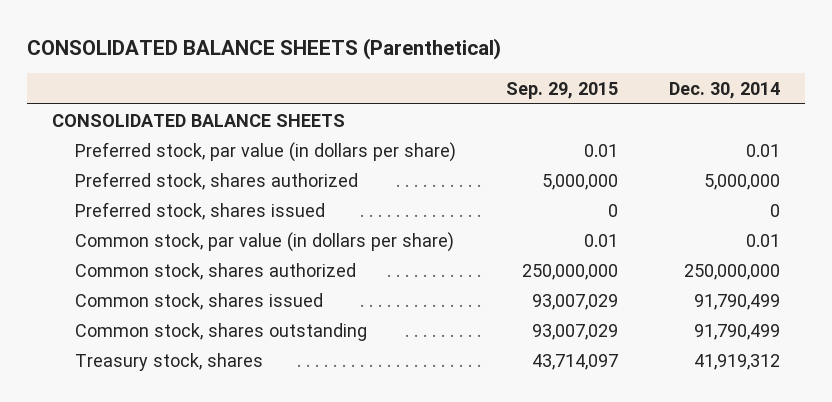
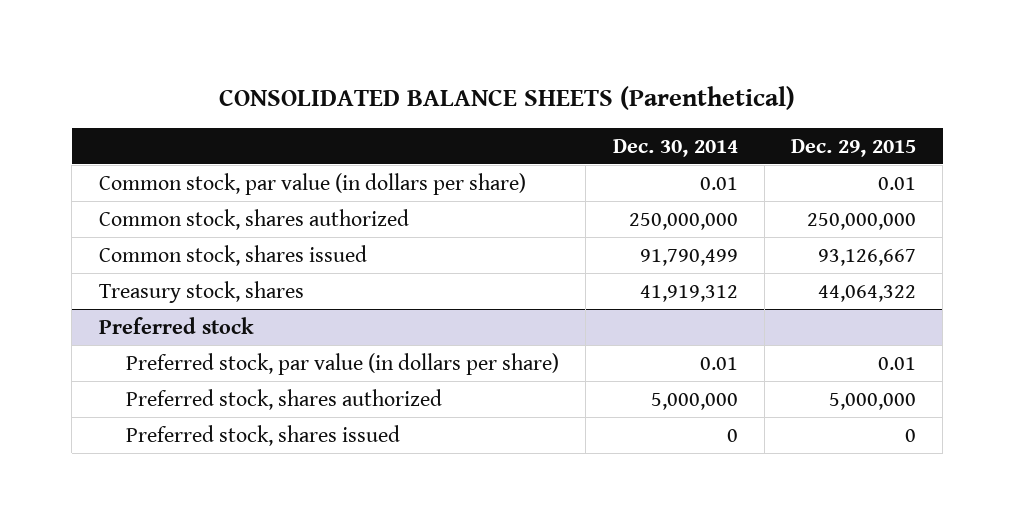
- | Sep. 29, 2015 | Dec. 30, 2014
+ | Dec. 30, 2014 | Dec. 29, 2015
- CONSOLIDATED BALANCE SHEETS
- Preferred stock, par value (in dollars per share) | 0.01 | 0.01
- Preferred stock, shares authorized | 5,000,000 | 5,000,000
- Preferred stock, shares issued | 0 | 0
- Common stock, shares outstanding | 93,007,029 | 91,790,499
+ Preferred stock
+ Preferred stock, par value (in dollars per share) | 0.01 | 0.01
+ Preferred stock, shares authorized | 5,000,000 | 5,000,000
+ Preferred stock, shares issued | 0 | 0

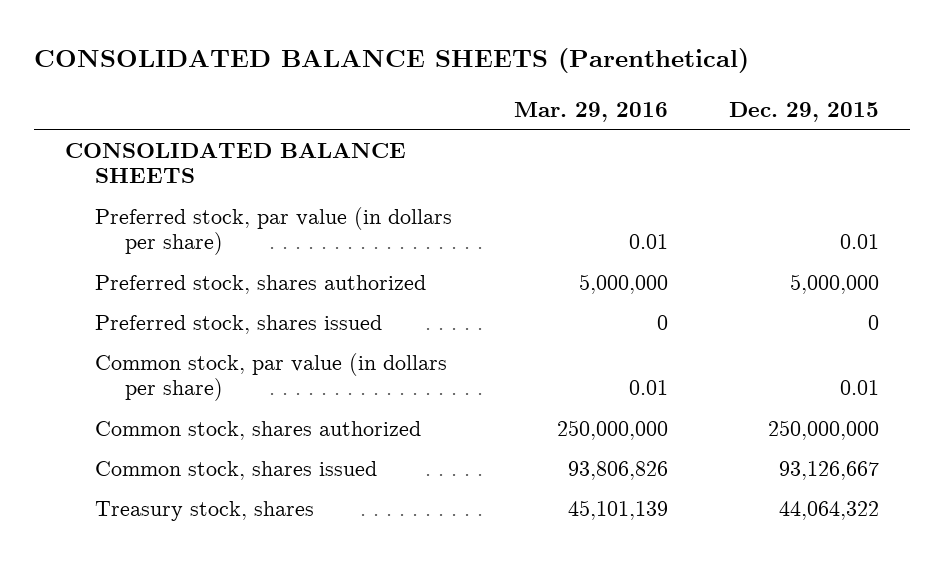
- | Dec. 30, 2014 | Dec. 29, 2015
+ | Mar. 29, 2016 | Dec. 29, 2015
+ CONSOLIDATED BALANCE SHEETS
+ Preferred stock, par value (in dollars per share) | 0.01 | 0.01
+ Preferred stock, shares authorized | 5,000,000 | 5,000,000
+ Preferred stock, shares issued | 0 | 0
- Preferred stock
- Preferred stock, par value (in dollars per share) | 0.01 | 0.01
- Preferred stock, shares authorized | 5,000,000 | 5,000,000
- Preferred stock, shares issued | 0 | 0

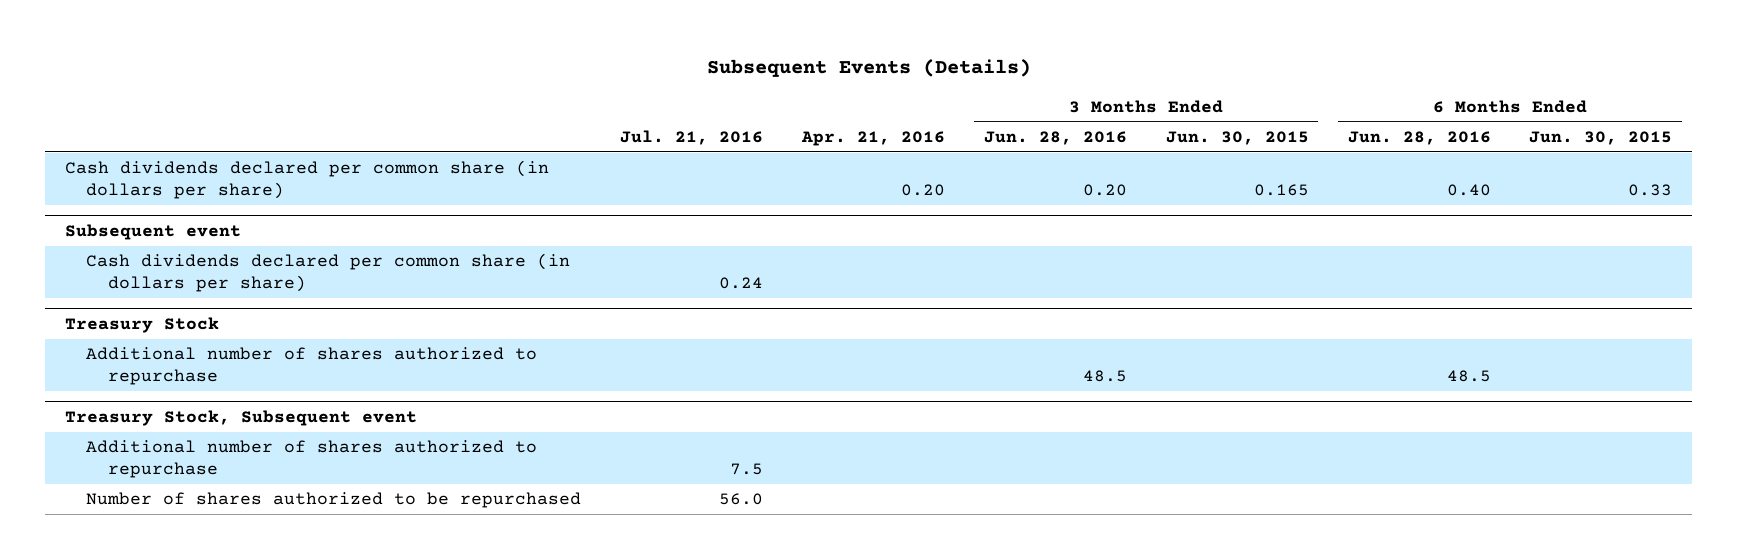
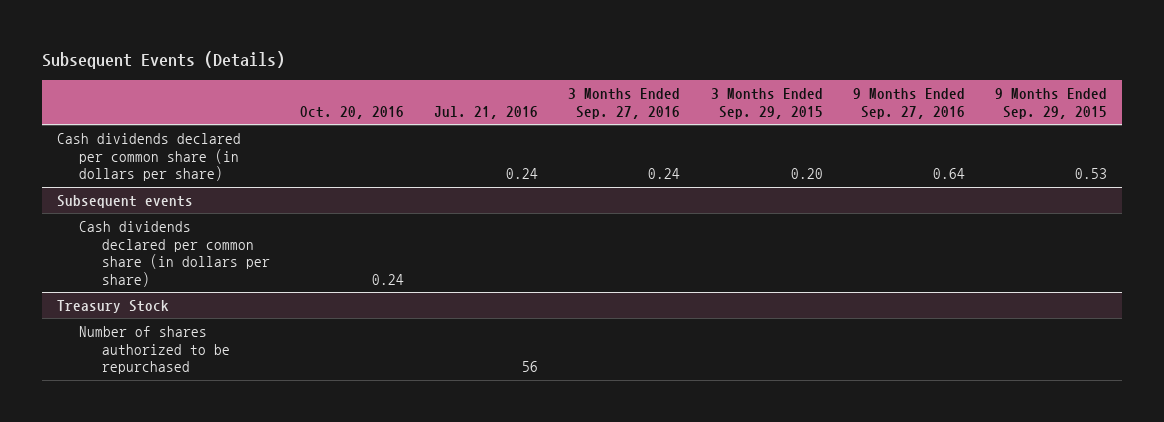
- | Jul. 21, 2016 | Apr. 21, 2016 | 3 Months Ended Jun. 28, 2016 | 3 Months Ended Jun. 30, 2015 | 6 Months Ended Jun. 28, 2016 | 6 Months Ended Jun. 30, 2015
+ | Oct. 20, 2016 | Jul. 21, 2016 | 3 Months Ended Sep. 27, 2016 | 3 Months Ended Sep. 29, 2015 | 9 Months Ended Sep. 27, 2016 | 9 Months Ended Sep. 29, 2015
- Cash dividends declared per common share (in dollars per share) | | 0.20 | 0.20 | 0.165 | 0.40 | 0.33
- Subsequent event
+ Subsequent events
+ Cash dividends declared per common share (in dollars per share) | 0.24 | | | | |
@ Treasury Stock
- Additional number of shares authorized to repurchase | | | 48.5 | | 48.5 |
- Treasury Stock, Subsequent event
- Additional number of shares authorized to repurchase | 7.5 | | | | |
- Number of shares authorized to be repurchased | 56.0 | | | | |
@ Treasury Stock
+ Number of shares authorized to be repurchased | | 56 | | | |

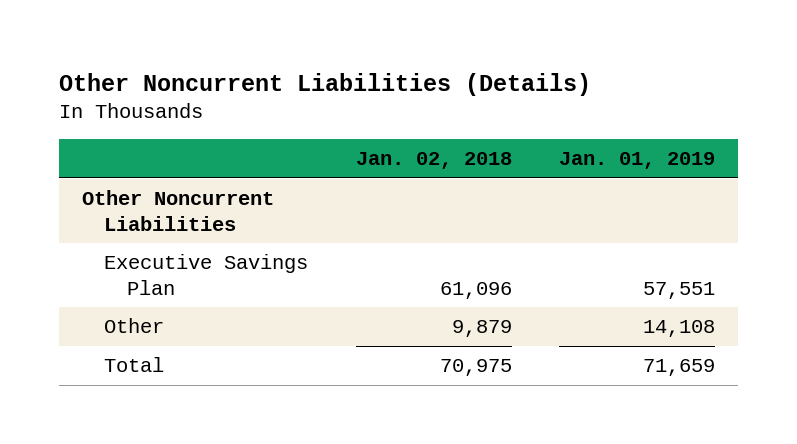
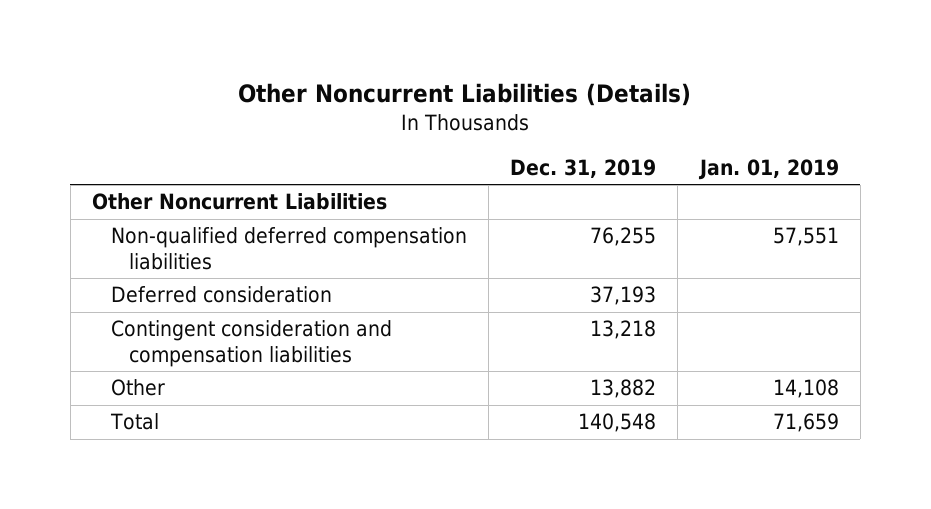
- | Jan. 02, 2018 | Jan. 01, 2019
+ | Dec. 31, 2019 | Jan. 01, 2019
- Executive Savings Plan | 61,096 | 57,551
+ Non-qualified deferred compensation liabilities | 76,255 | 57,551
+ Deferred consideration | 37,193 |
+ Contingent consideration and compensation liabilities | 13,218 |

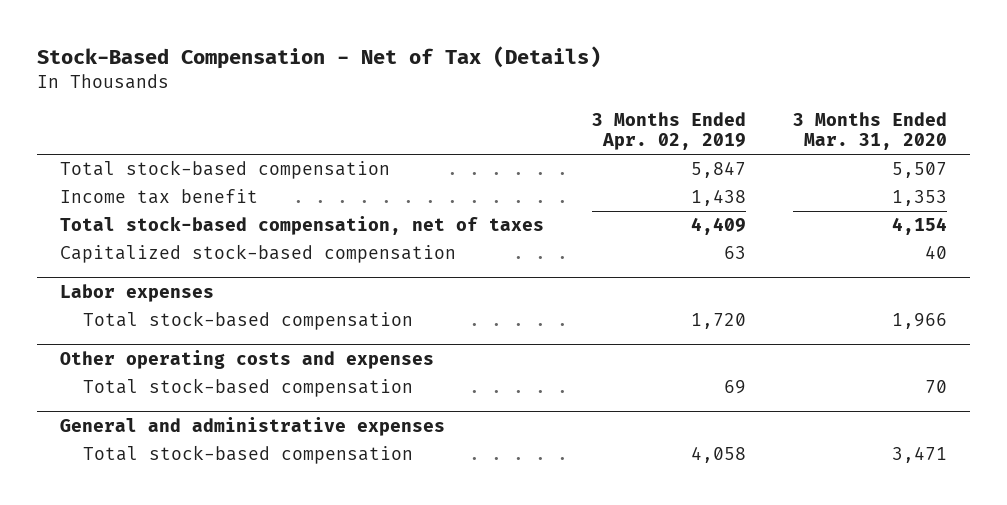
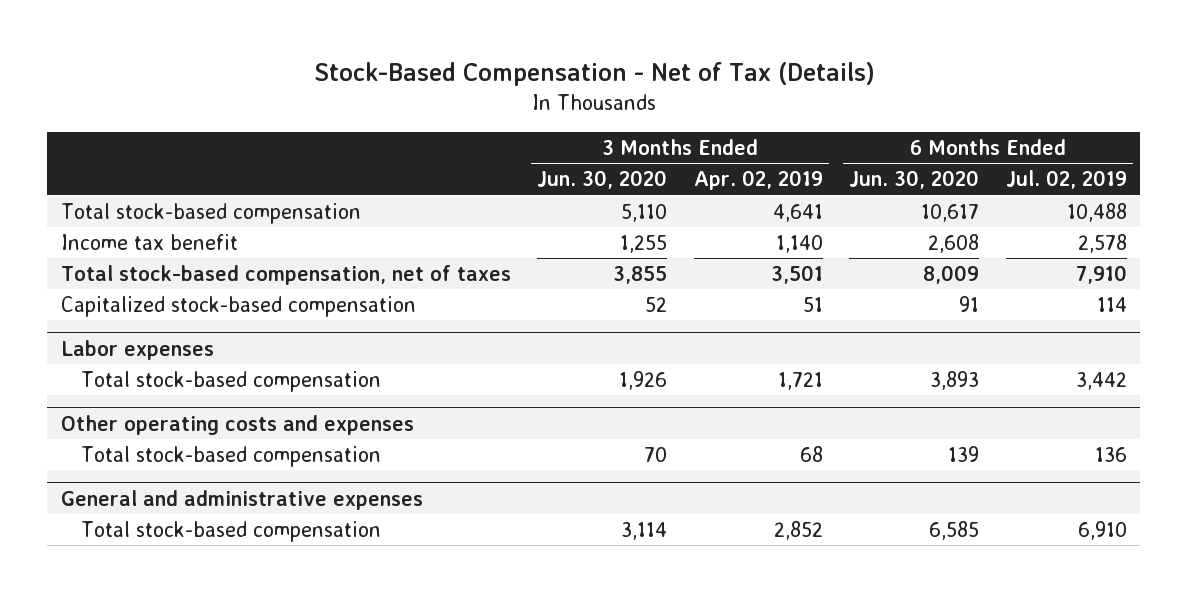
- | 3 Months Ended Apr. 02, 2019 | 3 Months Ended Mar. 31, 2020
+ | 3 Months Ended Jun. 30, 2020 | 3 Months Ended Apr. 02, 2019 | 6 Months Ended Jun. 30, 2020 | 6 Months Ended Jul. 02, 2019
- Total stock-based compensation | 5,847 | 5,507
- Income tax benefit | 1,438 | 1,353
- Total stock-based compensation, net of taxes | 4,409 | 4,154
- Capitalized stock-based compensation | 63 | 40
+ Total stock-based compensation | 5,110 | 4,641 | 10,617 | 10,488
+ Income tax benefit | 1,255 | 1,140 | 2,608 | 2,578
+ Total stock-based compensation, net of taxes | 3,855 | 3,501 | 8,009 | 7,910
+ Capitalized stock-based compensation | 52 | 51 | 91 | 114
@ Labor expenses
- Total stock-based compensation | 1,720 | 1,966
+ Total stock-based compensation | 1,926 | 1,721 | 3,893 | 3,442
@ Other operating costs and expenses
- Total stock-based compensation | 69 | 70
+ Total stock-based compensation | 70 | 68 | 139 | 136
@ General and administrative expenses
- Total stock-based compensation | 4,058 | 3,471
+ Total stock-based compensation | 3,114 | 2,852 | 6,585 | 6,910

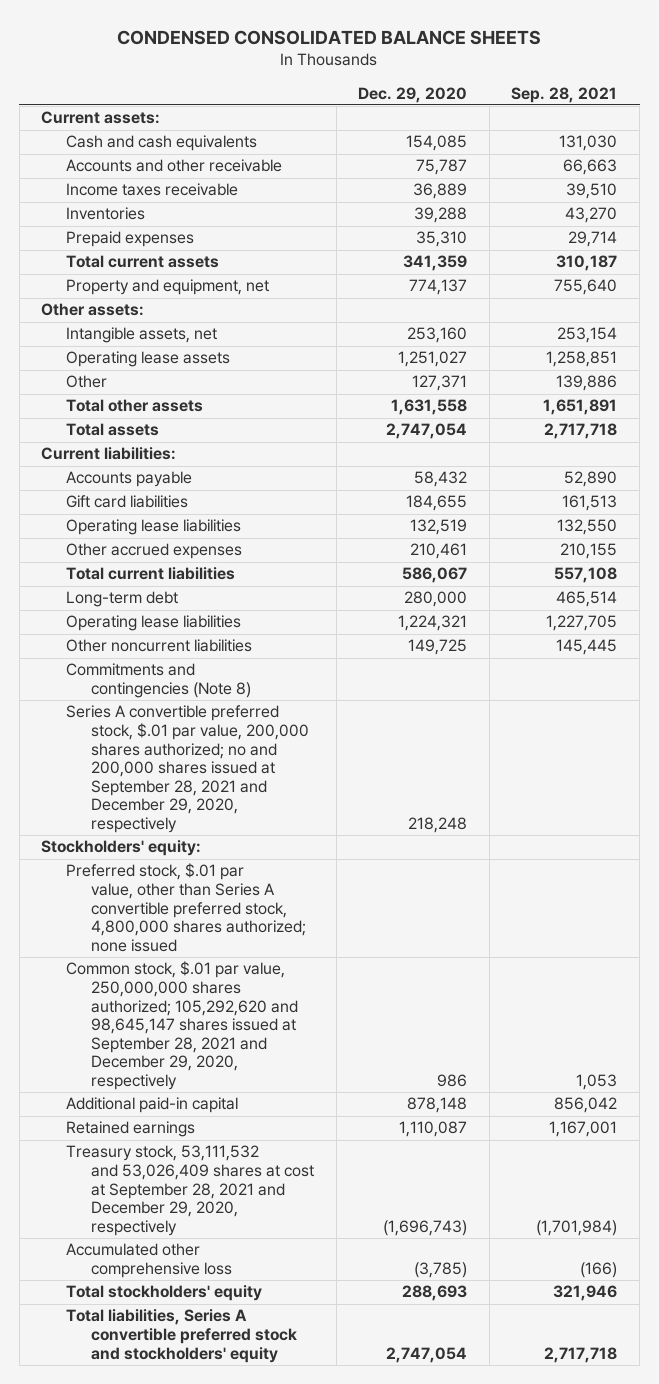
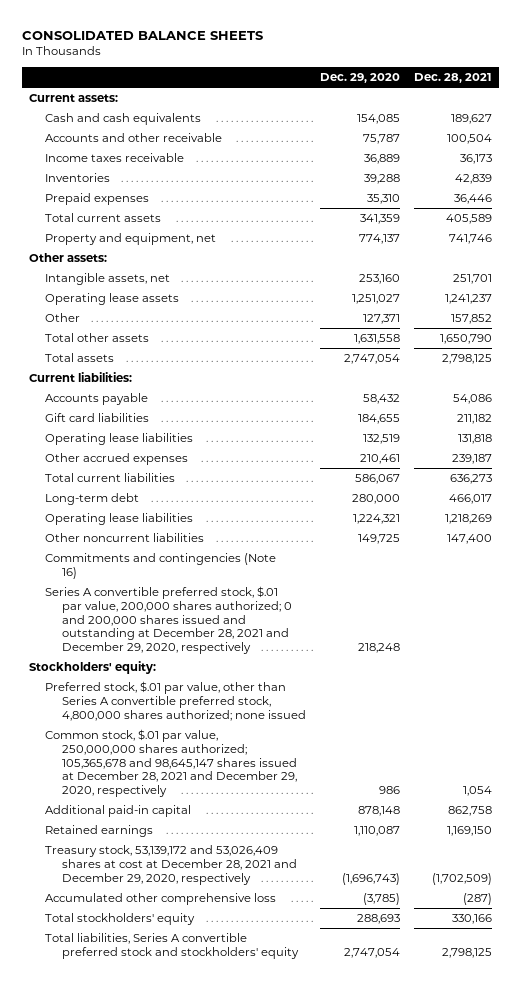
- CONDENSED CONSOLIDATED BALANCE SHEETS
+ CONSOLIDATED BALANCE SHEETS
- | Dec. 29, 2020 | Sep. 28, 2021
+ | Dec. 29, 2020 | Dec. 28, 2021
- Commitments and contingencies (Note 8)
- Series A convertible preferred stock, $.01 par value, 200,000 shares authorized; no and 200,000 shares issued at September 28, 2021 and December 29, 2020, respectively | 218,248 |
+ Commitments and contingencies (Note 16)
+ Series A convertible preferred stock, $.01 par value, 200,000 shares authorized; 0 and 200,000 shares issued and outstanding at December 28, 2021 and December 29, 2020, respectively | 218,248 |
- Common stock, $.01 par value, 250,000,000 shares authorized; 105,292,620 and 98,645,147 shares issued at September 28, 2021 and December 29, 2020, respectively | 986 | 1,053
+ Common stock, $.01 par value, 250,000,000 shares authorized; 105,365,678 and 98,645,147 shares issued at December 28, 2021 and December 29, 2020, respectively | 986 | 1,054
- Treasury stock, 53,111,532 and 53,026,409 shares at cost at September 28, 2021 and December 29, 2020, respectively | (1,696,743) | (1,701,984)
+ Treasury stock, 53,139,172 and 53,026,409 shares at cost at December 28, 2021 and December 29, 2020, respectively | (1,696,743) | (1,702,509)

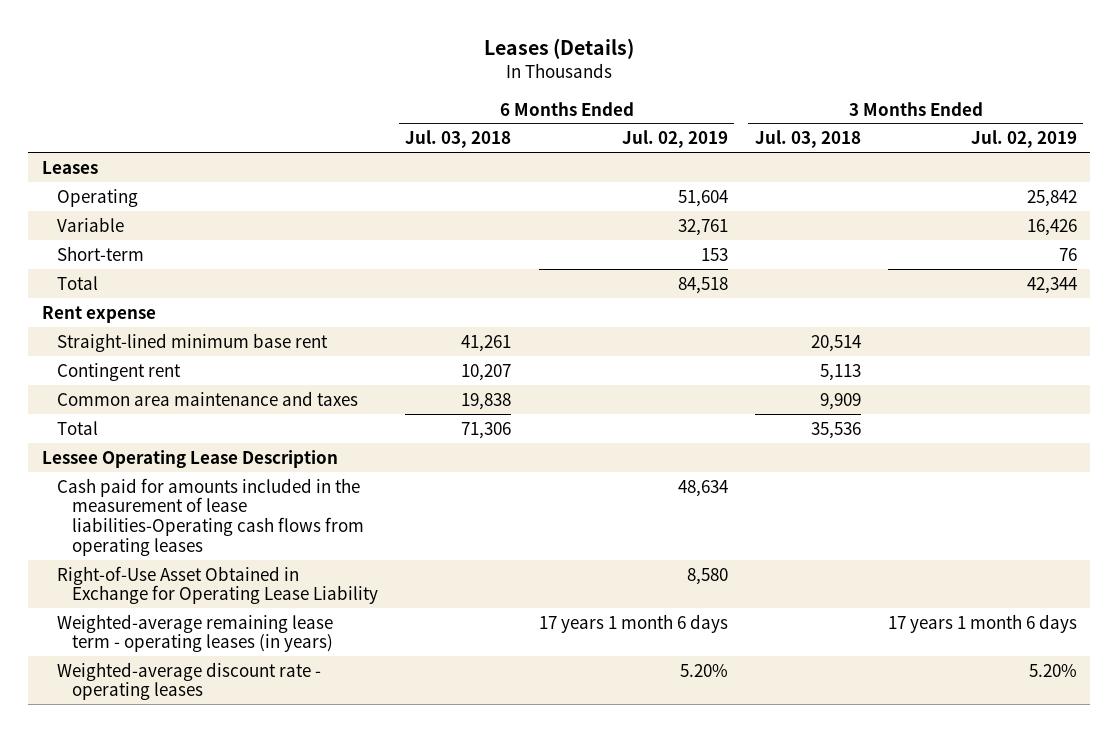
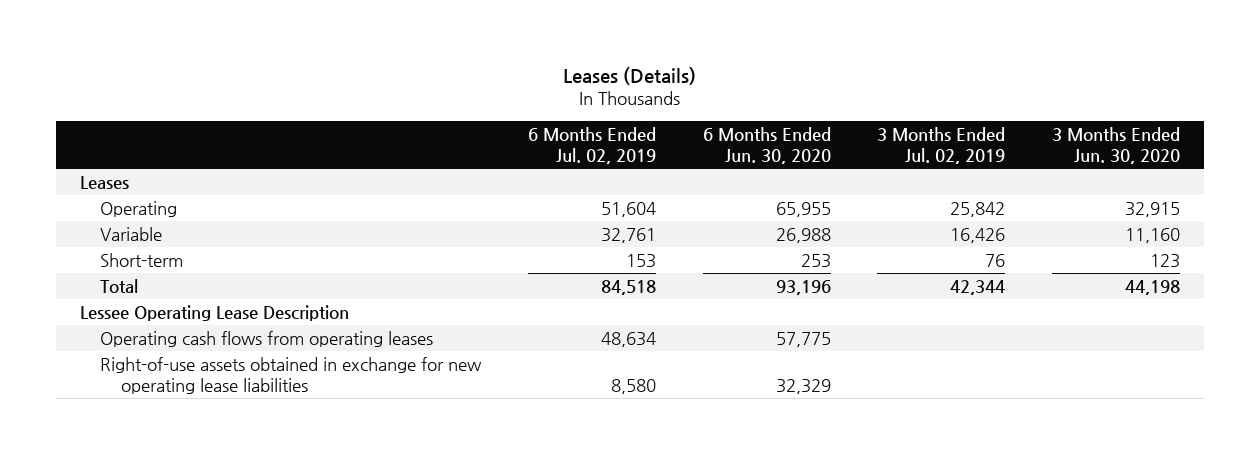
- | 6 Months Ended Jul. 03, 2018 | 6 Months Ended Jul. 02, 2019 | 3 Months Ended Jul. 03, 2018 | 3 Months Ended Jul. 02, 2019
+ | 6 Months Ended Jul. 02, 2019 | 6 Months Ended Jun. 30, 2020 | 3 Months Ended Jul. 02, 2019 | 3 Months Ended Jun. 30, 2020
- Rent expense
- Straight-lined minimum base rent | 41,261 | | 20,514 |
- Contingent rent | 10,207 | | 5,113 |
- Common area maintenance and taxes | 19,838 | | 9,909 |
- Total | 71,306 | | 35,536 |
- Cash paid for amounts included in the measurement of lease liabilities-Operating cash flows from operating leases | | 48,634 | |
- Right-of-Use Asset Obtained in Exchange for Operating Lease Liability | | 8,580 | |
- Weighted-average remaining lease term - operating leases (in years) | | 17 years 1 month 6 days | | 17 years 1 month 6 days
- Weighted-average discount rate - operating leases | | 5.20% | | 5.20%
+ Operating cash flows from operating leases | 48,634 | 57,775 | |
+ Right-of-use assets obtained in exchange for new operating lease liabilities | 8,580 | 32,329 | |

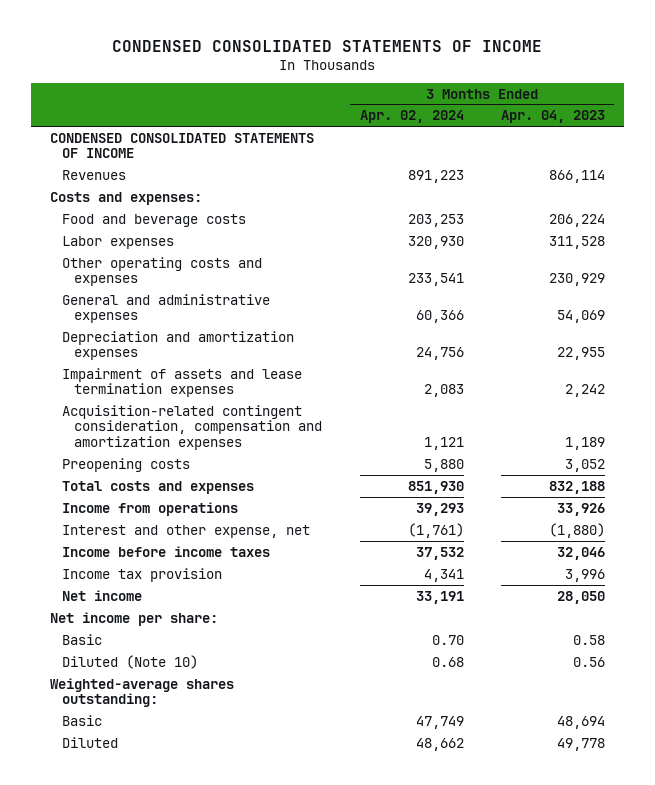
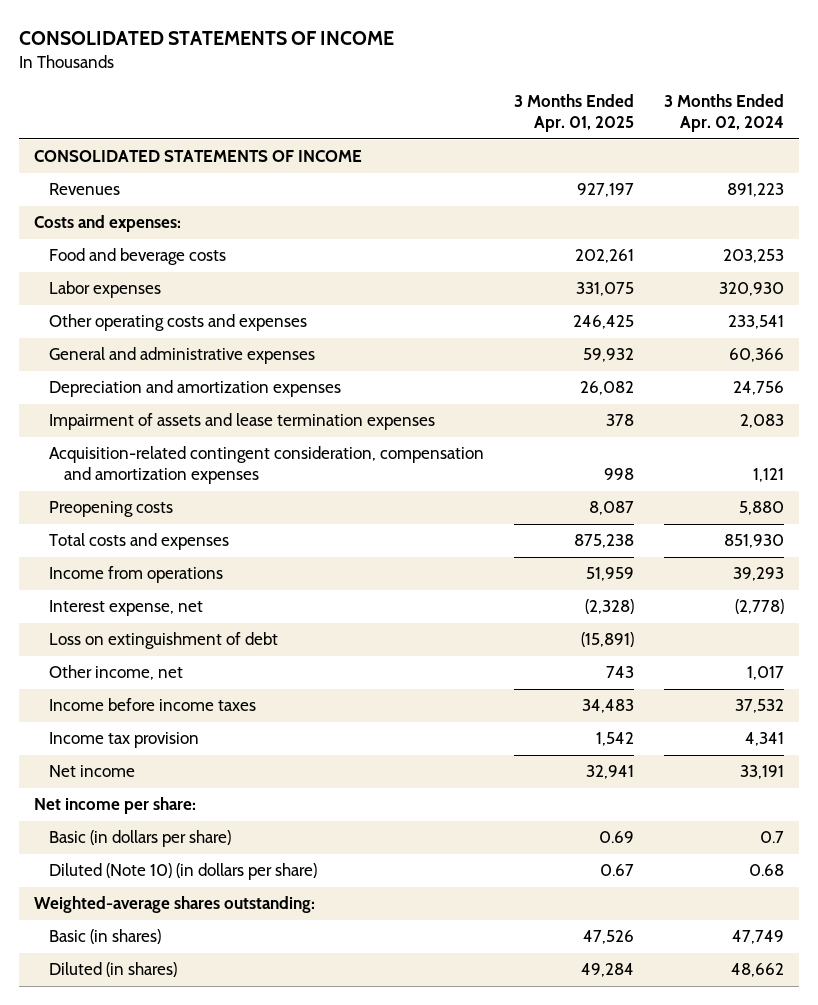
- CONDENSED CONSOLIDATED STATEMENTS OF INCOME
+ CONSOLIDATED STATEMENTS OF INCOME
- | 3 Months Ended Apr. 02, 2024 | 3 Months Ended Apr. 04, 2023
+ | 3 Months Ended Apr. 01, 2025 | 3 Months Ended Apr. 02, 2024
- CONDENSED CONSOLIDATED STATEMENTS OF INCOME
+ CONSOLIDATED STATEMENTS OF INCOME
- Interest and other expense, net | (1,761) | (1,880)
+ Interest expense, net | (2,328) | (2,778)
+ Loss on extinguishment of debt | (15,891) |
+ Other income, net | 743 | 1,017
- Basic | 0.70 | 0.58
- Diluted (Note 10) | 0.68 | 0.56
+ Basic (in dollars per share) | 0.69 | 0.7
+ Diluted (Note 10) (in dollars per share) | 0.67 | 0.68
- Basic | 47,749 | 48,694
- Diluted | 48,662 | 49,778
+ Basic (in shares) | 47,526 | 47,749
+ Diluted (in shares) | 49,284 | 48,662

